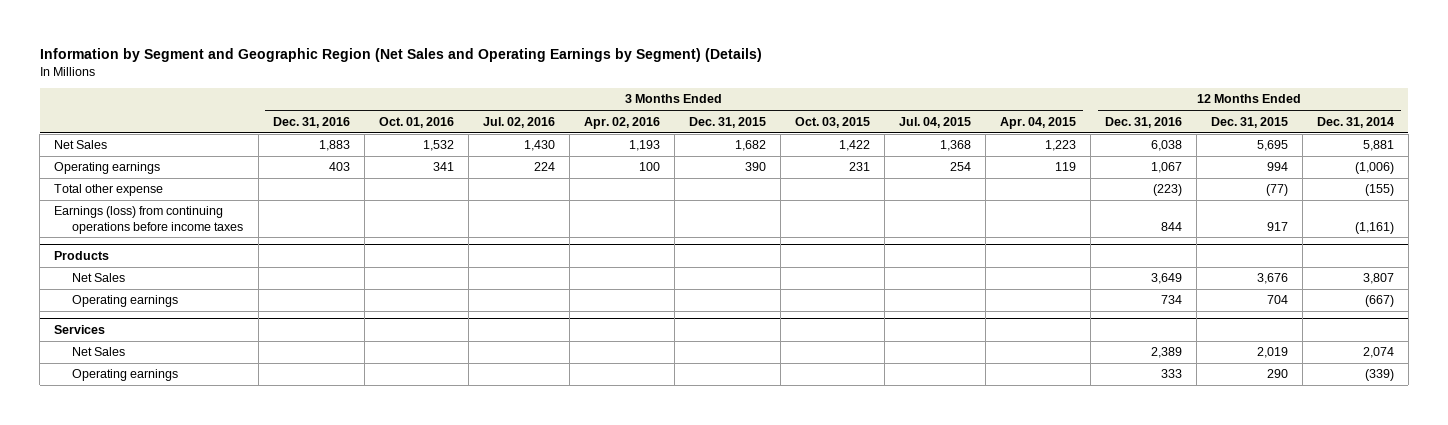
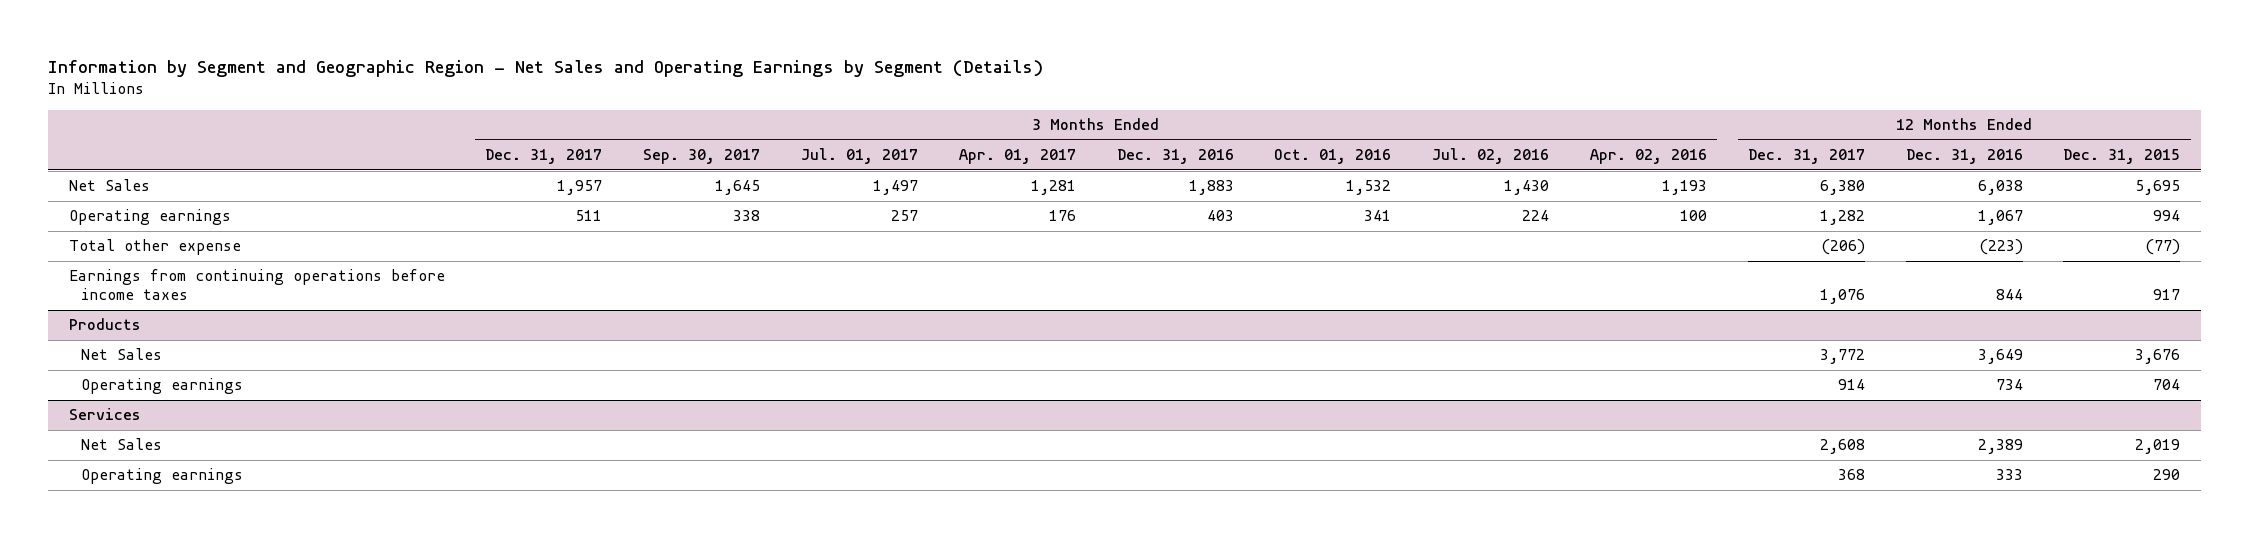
- Information by Segment and Geographic Region (Net Sales and Operating Earnings by Segment) (Details)
+ Information by Segment and Geographic Region - Net Sales and Operating Earnings by Segment (Details)
- | 3 Months Ended Dec. 31, 2016 | 3 Months Ended Oct. 01, 2016 | 3 Months Ended Jul. 02, 2016 | 3 Months Ended Apr. 02, 2016 | 3 Months Ended Dec. 31, 2015 | 3 Months Ended Oct. 03, 2015 | 3 Months Ended Jul. 04, 2015 | 3 Months Ended Apr. 04, 2015 | 12 Months Ended Dec. 31, 2016 | 12 Months Ended Dec. 31, 2015 | 12 Months Ended Dec. 31, 2014
+ | 3 Months Ended Dec. 31, 2017 | 3 Months Ended Sep. 30, 2017 | 3 Months Ended Jul. 01, 2017 | 3 Months Ended Apr. 01, 2017 | 3 Months Ended Dec. 31, 2016 | 3 Months Ended Oct. 01, 2016 | 3 Months Ended Jul. 02, 2016 | 3 Months Ended Apr. 02, 2016 | 12 Months Ended Dec. 31, 2017 | 12 Months Ended Dec. 31, 2016 | 12 Months Ended Dec. 31, 2015
- Earnings (loss) from continuing operations before income taxes | | | | | | | | | 844 | 917 | (1,161)
+ Earnings from continuing operations before income taxes | | | | | | | | | 1,076 | 844 | 917

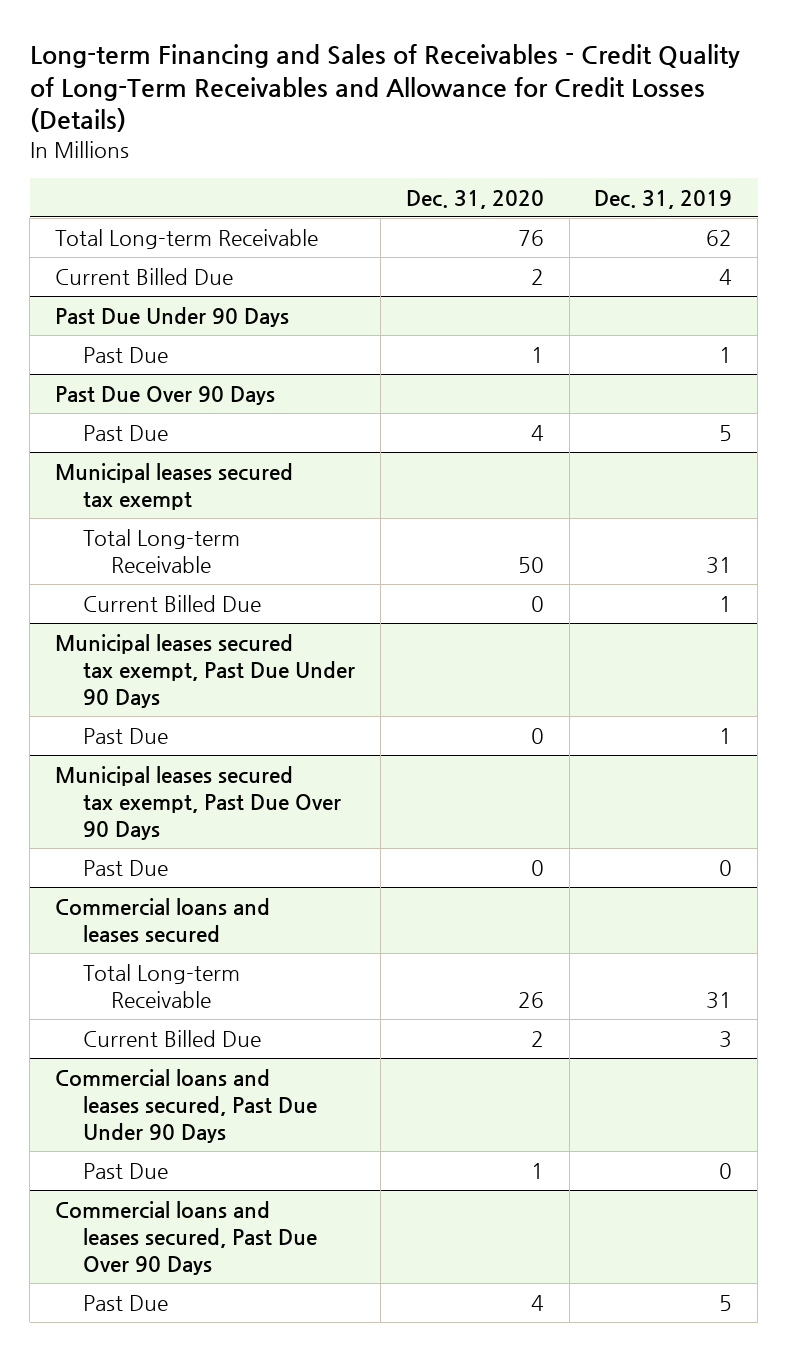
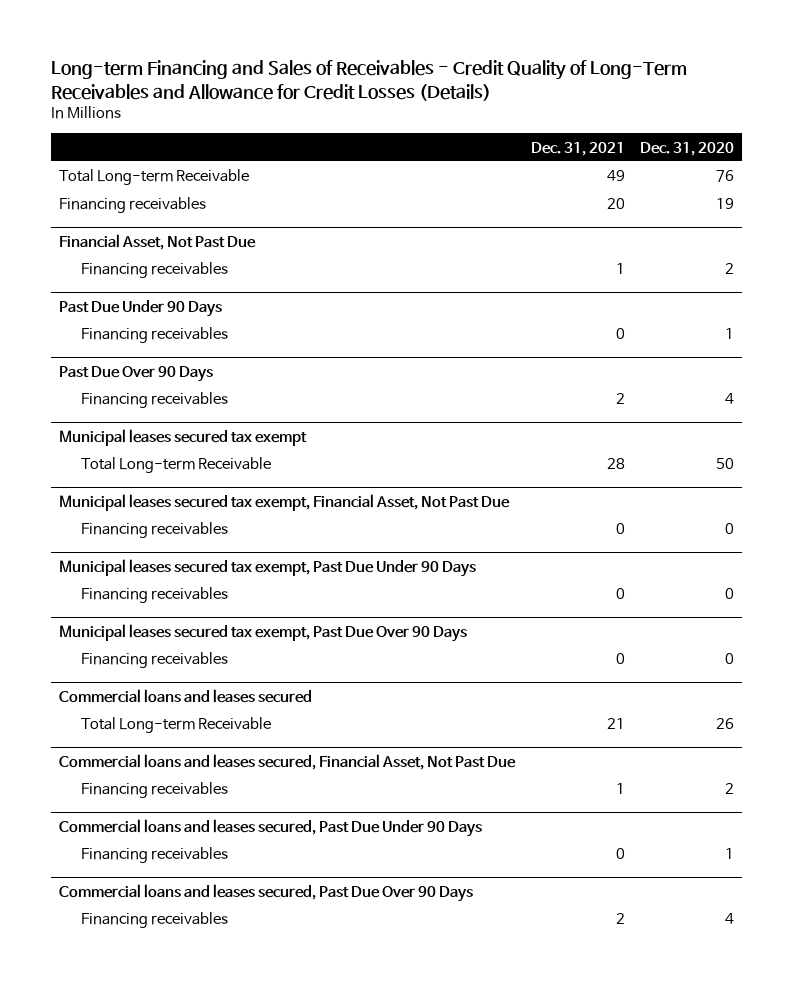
- | Dec. 31, 2020 | Dec. 31, 2019
+ | Dec. 31, 2021 | Dec. 31, 2020
- Current Billed Due | 2 | 4
+ Financing receivables | 20 | 19
+ Financial Asset, Not Past Due
+ Financing receivables | 1 | 2
@ Past Due Under 90 Days
- Past Due | 1 | 1
+ Financing receivables | 0 | 1
@ Past Due Over 90 Days
- Past Due | 4 | 5
+ Financing receivables | 2 | 4
@ Municipal leases secured tax exempt
- Current Billed Due | 0 | 1
+ Municipal leases secured tax exempt, Financial Asset, Not Past Due
+ Financing receivables | 0 | 0
@ Municipal leases secured tax exempt, Past Due Under 90 Days
- Past Due | 0 | 1
+ Financing receivables | 0 | 0
@ Municipal leases secured tax exempt, Past Due Over 90 Days
- Past Due | 0 | 0
+ Financing receivables | 0 | 0
@ Commercial loans and leases secured
- Current Billed Due | 2 | 3
+ Commercial loans and leases secured, Financial Asset, Not Past Due
+ Financing receivables | 1 | 2
@ Commercial loans and leases secured, Past Due Under 90 Days
- Past Due | 1 | 0
+ Financing receivables | 0 | 1
@ Commercial loans and leases secured, Past Due Over 90 Days
- Past Due | 4 | 5
+ Financing receivables | 2 | 4

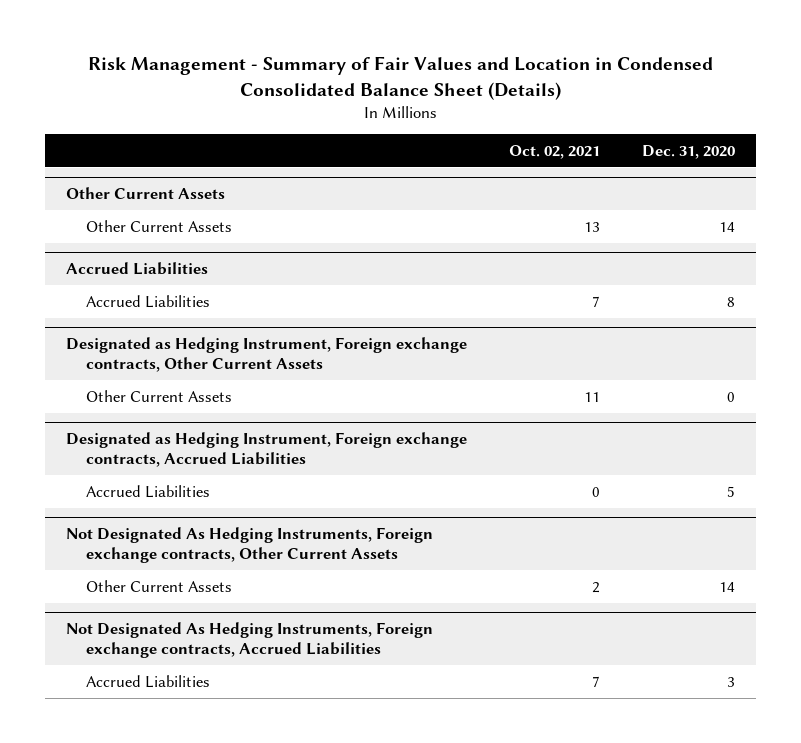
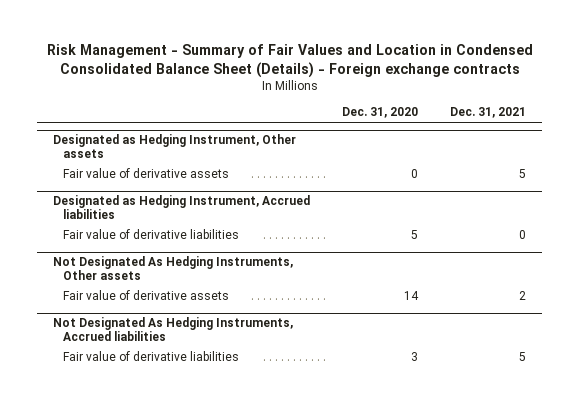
- Risk Management - Summary of Fair Values and Location in Condensed Consolidated Balance Sheet (Details)
+ Risk Management - Summary of Fair Values and Location in Condensed Consolidated Balance Sheet (Details) - Foreign exchange contracts
- | Oct. 02, 2021 | Dec. 31, 2020
+ | Dec. 31, 2020 | Dec. 31, 2021
- Other Current Assets
- Other Current Assets | 13 | 14
- Accrued Liabilities
- Accrued Liabilities | 7 | 8
- Designated as Hedging Instrument, Foreign exchange contracts, Other Current Assets
- Other Current Assets | 11 | 0
- Designated as Hedging Instrument, Foreign exchange contracts, Accrued Liabilities
- Accrued Liabilities | 0 | 5
- Not Designated As Hedging Instruments, Foreign exchange contracts, Other Current Assets
- Other Current Assets | 2 | 14
- Not Designated As Hedging Instruments, Foreign exchange contracts, Accrued Liabilities
- Accrued Liabilities | 7 | 3
+ Designated as Hedging Instrument, Other assets
+ Fair value of derivative assets | 0 | 5
+ Designated as Hedging Instrument, Accrued liabilities
+ Fair value of derivative liabilities | 5 | 0
+ Not Designated As Hedging Instruments, Other assets
+ Fair value of derivative assets | 14 | 2
+ Not Designated As Hedging Instruments, Accrued liabilities
+ Fair value of derivative liabilities | 3 | 5

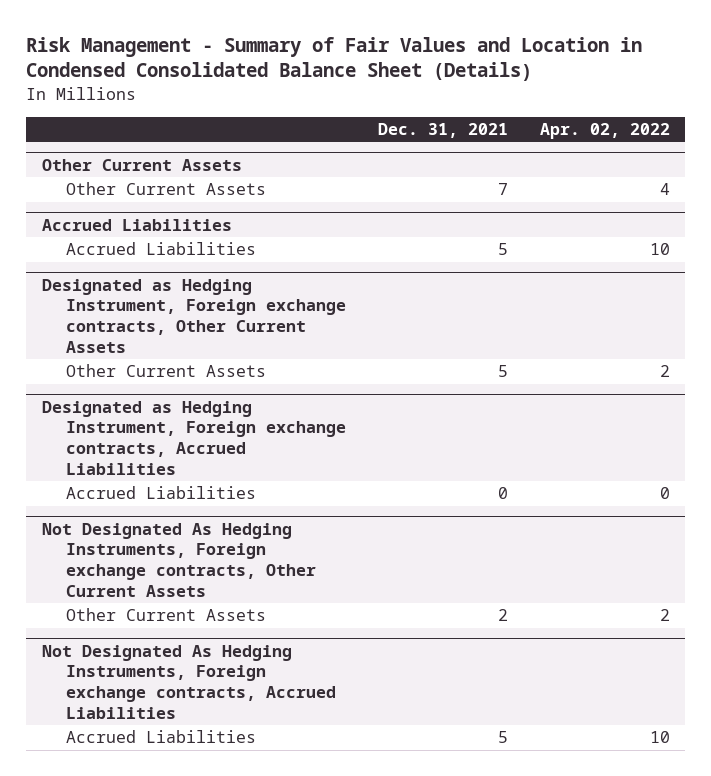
- Risk Management - Summary of Fair Values and Location in Condensed Consolidated Balance Sheet (Details) - Foreign exchange contracts
+ Risk Management - Summary of Fair Values and Location in Condensed Consolidated Balance Sheet (Details)
- | Dec. 31, 2020 | Dec. 31, 2021
+ | Dec. 31, 2021 | Apr. 02, 2022
- Designated as Hedging Instrument, Other assets
- Fair value of derivative assets | 0 | 5
- Designated as Hedging Instrument, Accrued liabilities
- Fair value of derivative liabilities | 5 | 0
- Not Designated As Hedging Instruments, Other assets
- Fair value of derivative assets | 14 | 2
- Not Designated As Hedging Instruments, Accrued liabilities
- Fair value of derivative liabilities | 3 | 5
+ Other Current Assets
+ Other Current Assets | 7 | 4
+ Accrued Liabilities
+ Accrued Liabilities | 5 | 10
+ Designated as Hedging Instrument, Foreign exchange contracts, Other Current Assets
+ Other Current Assets | 5 | 2
+ Designated as Hedging Instrument, Foreign exchange contracts, Accrued Liabilities
+ Accrued Liabilities | 0 | 0
+ Not Designated As Hedging Instruments, Foreign exchange contracts, Other Current Assets
+ Other Current Assets | 2 | 2
+ Not Designated As Hedging Instruments, Foreign exchange contracts, Accrued Liabilities
+ Accrued Liabilities | 5 | 10

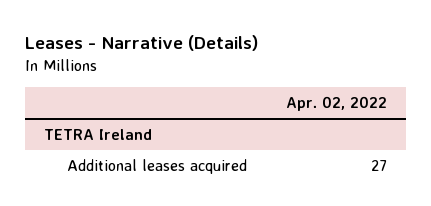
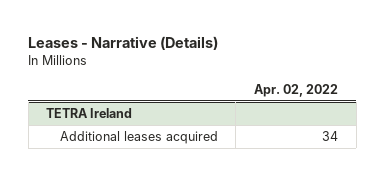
@ TETRA Ireland
- Additional leases acquired | 27
+ Additional leases acquired | 34

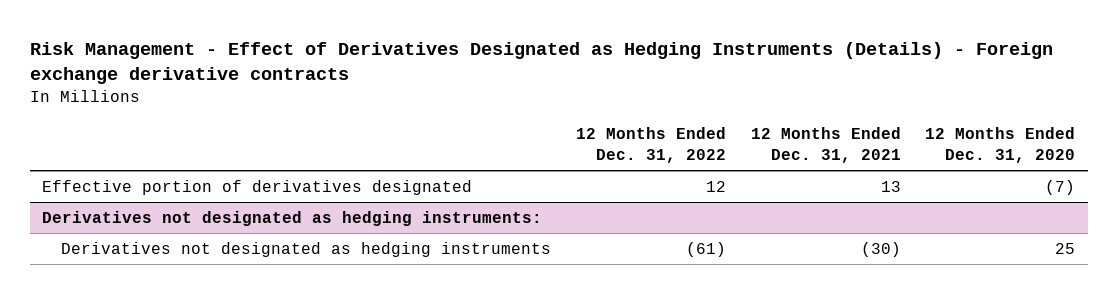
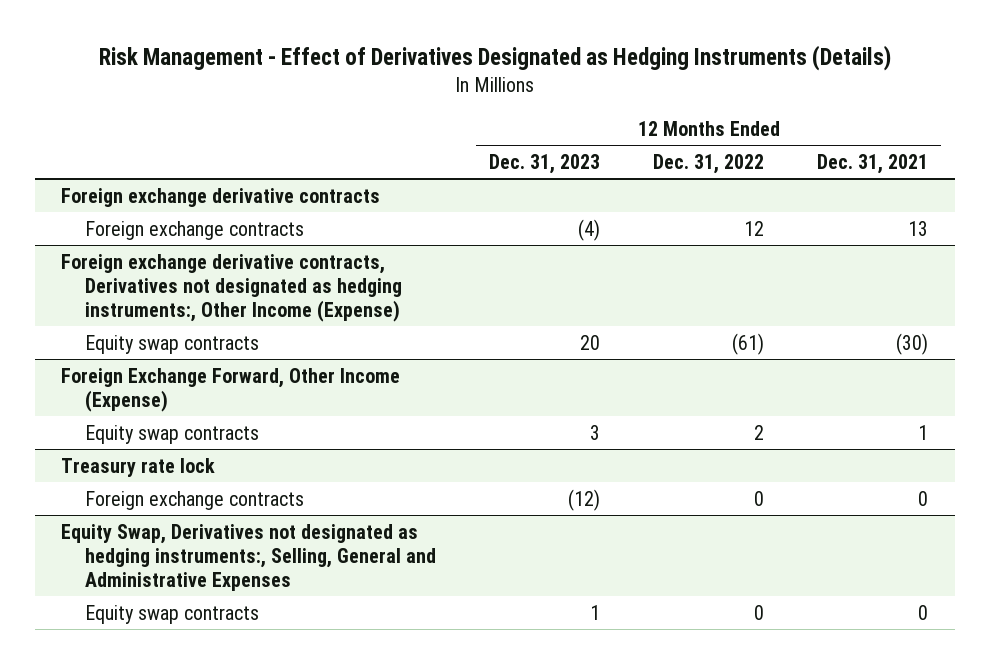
- Risk Management - Effect of Derivatives Designated as Hedging Instruments (Details) - Foreign exchange derivative contracts
+ Risk Management - Effect of Derivatives Designated as Hedging Instruments (Details)
- | 12 Months Ended Dec. 31, 2022 | 12 Months Ended Dec. 31, 2021 | 12 Months Ended Dec. 31, 2020
+ | 12 Months Ended Dec. 31, 2023 | 12 Months Ended Dec. 31, 2022 | 12 Months Ended Dec. 31, 2021
- Effective portion of derivatives designated | 12 | 13 | (7)
- Derivatives not designated as hedging instruments:
- Derivatives not designated as hedging instruments | (61) | (30) | 25
+ Foreign exchange derivative contracts
+ Foreign exchange contracts | (4) | 12 | 13
+ Foreign exchange derivative contracts, Derivatives not designated as hedging instruments:, Other Income (Expense)
+ Equity swap contracts | 20 | (61) | (30)
+ Foreign Exchange Forward, Other Income (Expense)
+ Equity swap contracts | 3 | 2 | 1
+ Treasury rate lock
+ Foreign exchange contracts | (12) | 0 | 0
+ Equity Swap, Derivatives not designated as hedging instruments:, Selling, General and Administrative Expenses
+ Equity swap contracts | 1 | 0 | 0

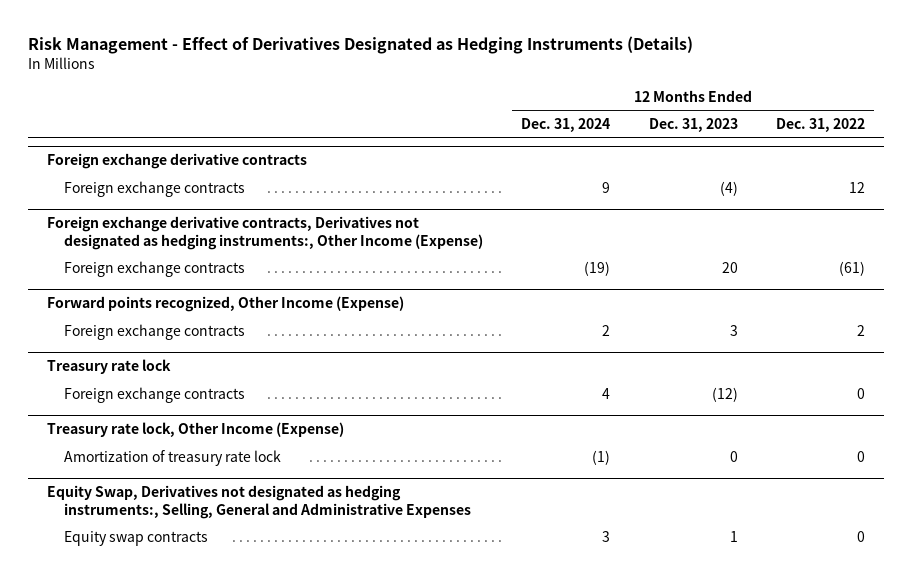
- | 12 Months Ended Dec. 31, 2023 | 12 Months Ended Dec. 31, 2022 | 12 Months Ended Dec. 31, 2021
+ | 12 Months Ended Dec. 31, 2024 | 12 Months Ended Dec. 31, 2023 | 12 Months Ended Dec. 31, 2022
@ Foreign exchange derivative contracts, Derivatives not designated as hedging instruments:, Other Income (Expense)
- Equity swap contracts | 20 | (61) | (30)
- Foreign Exchange Forward, Other Income (Expense)
- Equity swap contracts | 3 | 2 | 1
@ Foreign exchange derivative contracts, Derivatives not designated as hedging instruments:, Other Income (Expense)
+ Foreign exchange contracts | (19) | 20 | (61)
+ Forward points recognized, Other Income (Expense)
+ Foreign exchange contracts | 2 | 3 | 2
+ Treasury rate lock, Other Income (Expense)
+ Amortization of treasury rate lock | (1) | 0 | 0

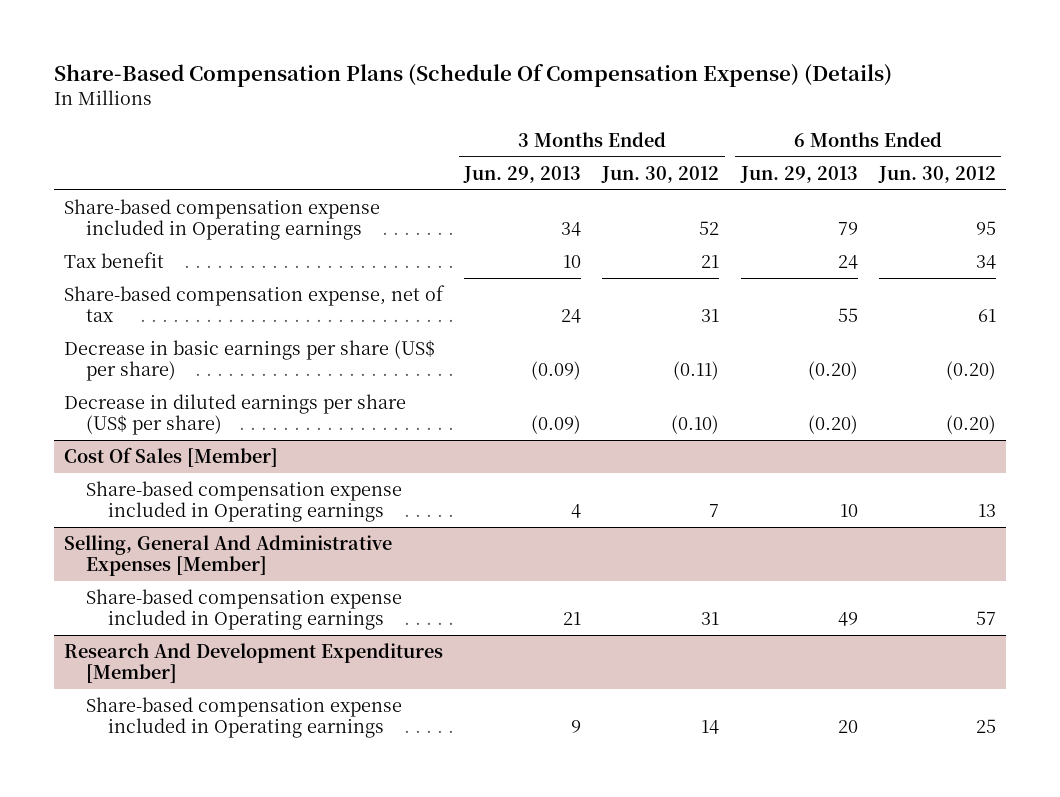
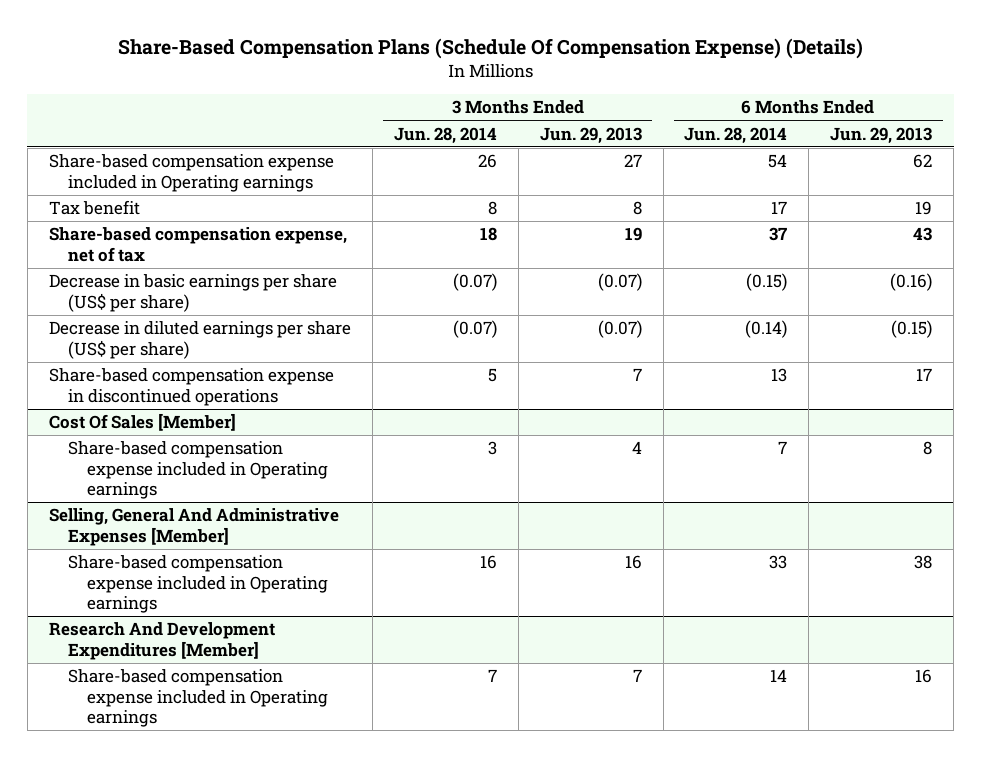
- | 3 Months Ended Jun. 29, 2013 | 3 Months Ended Jun. 30, 2012 | 6 Months Ended Jun. 29, 2013 | 6 Months Ended Jun. 30, 2012
+ | 3 Months Ended Jun. 28, 2014 | 3 Months Ended Jun. 29, 2013 | 6 Months Ended Jun. 28, 2014 | 6 Months Ended Jun. 29, 2013
- Share-based compensation expense included in Operating earnings | 34 | 52 | 79 | 95
- Tax benefit | 10 | 21 | 24 | 34
- Share-based compensation expense, net of tax | 24 | 31 | 55 | 61
- Decrease in basic earnings per share (US$ per share) | (0.09) | (0.11) | (0.20) | (0.20)
- Decrease in diluted earnings per share (US$ per share) | (0.09) | (0.10) | (0.20) | (0.20)
+ Share-based compensation expense included in Operating earnings | 26 | 27 | 54 | 62
+ Tax benefit | 8 | 8 | 17 | 19
+ Share-based compensation expense, net of tax | 18 | 19 | 37 | 43
+ Decrease in basic earnings per share (US$ per share) | (0.07) | (0.07) | (0.15) | (0.16)
+ Decrease in diluted earnings per share (US$ per share) | (0.07) | (0.07) | (0.14) | (0.15)
+ Share-based compensation expense in discontinued operations | 5 | 7 | 13 | 17
@ Cost Of Sales [Member]
- Share-based compensation expense included in Operating earnings | 4 | 7 | 10 | 13
+ Share-based compensation expense included in Operating earnings | 3 | 4 | 7 | 8
@ Selling, General And Administrative Expenses [Member]
- Share-based compensation expense included in Operating earnings | 21 | 31 | 49 | 57
+ Share-based compensation expense included in Operating earnings | 16 | 16 | 33 | 38
@ Research And Development Expenditures [Member]
- Share-based compensation expense included in Operating earnings | 9 | 14 | 20 | 25
+ Share-based compensation expense included in Operating earnings | 7 | 7 | 14 | 16

